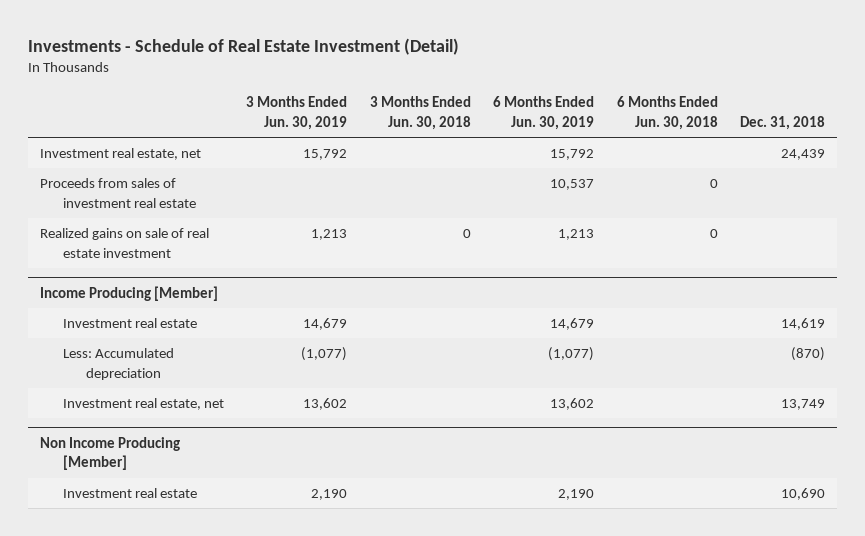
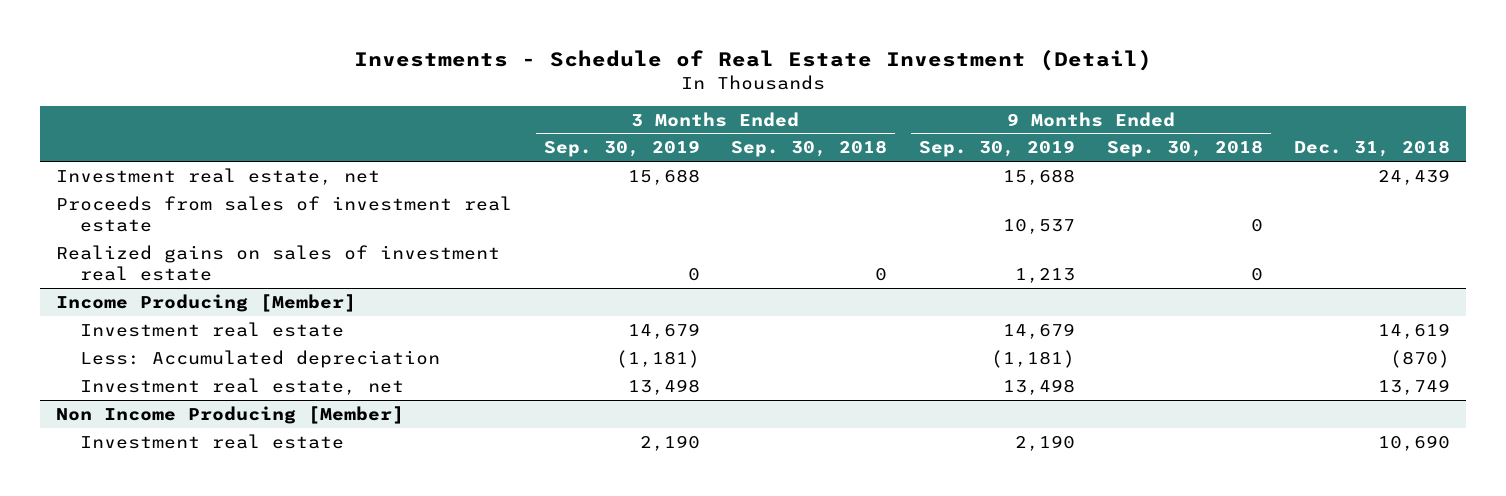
- | 3 Months Ended Jun. 30, 2019 | 3 Months Ended Jun. 30, 2018 | 6 Months Ended Jun. 30, 2019 | 6 Months Ended Jun. 30, 2018 | Dec. 31, 2018
+ | 3 Months Ended Sep. 30, 2019 | 3 Months Ended Sep. 30, 2018 | 9 Months Ended Sep. 30, 2019 | 9 Months Ended Sep. 30, 2018 | Dec. 31, 2018
- Realized gains on sale of real estate investment | 1,213 | 0 | 1,213 | 0 |
+ Realized gains on sales of investment real estate | 0 | 0 | 1,213 | 0 |

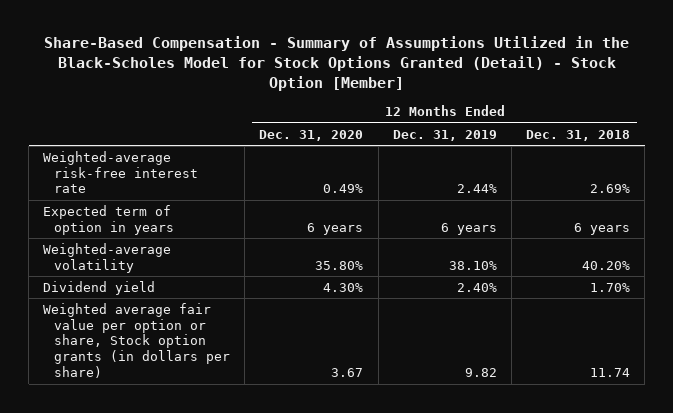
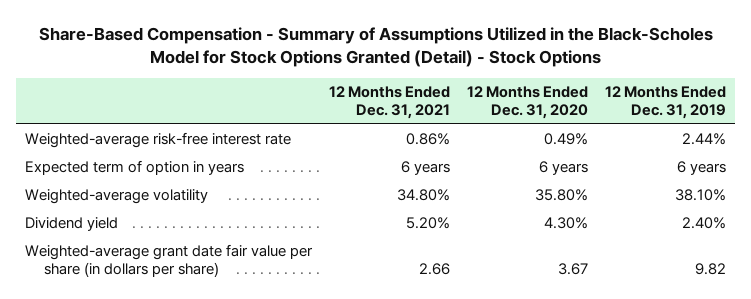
- Share-Based Compensation - Summary of Assumptions Utilized in the Black-Scholes Model for Stock Options Granted (Detail) - Stock Option [Member]
+ Share-Based Compensation - Summary of Assumptions Utilized in the Black-Scholes Model for Stock Options Granted (Detail) - Stock Options
- | 12 Months Ended Dec. 31, 2020 | 12 Months Ended Dec. 31, 2019 | 12 Months Ended Dec. 31, 2018
+ | 12 Months Ended Dec. 31, 2021 | 12 Months Ended Dec. 31, 2020 | 12 Months Ended Dec. 31, 2019
- Weighted average fair value per option or share, Stock option grants (in dollars per share) | 3.67 | 9.82 | 11.74
+ Weighted-average grant date fair value per share (in dollars per share) | 2.66 | 3.67 | 9.82

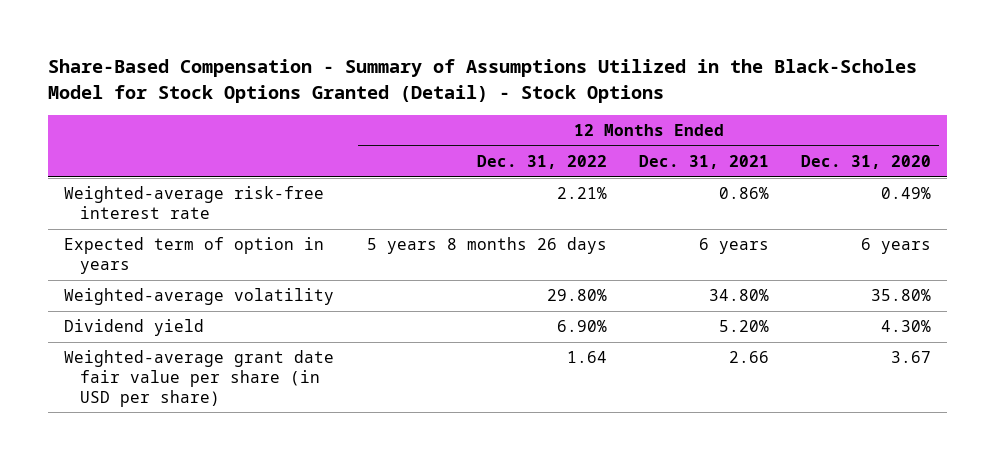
- | 12 Months Ended Dec. 31, 2021 | 12 Months Ended Dec. 31, 2020 | 12 Months Ended Dec. 31, 2019
+ | 12 Months Ended Dec. 31, 2022 | 12 Months Ended Dec. 31, 2021 | 12 Months Ended Dec. 31, 2020
- Weighted-average grant date fair value per share (in dollars per share) | 2.66 | 3.67 | 9.82
+ Weighted-average grant date fair value per share (in USD per share) | 1.64 | 2.66 | 3.67

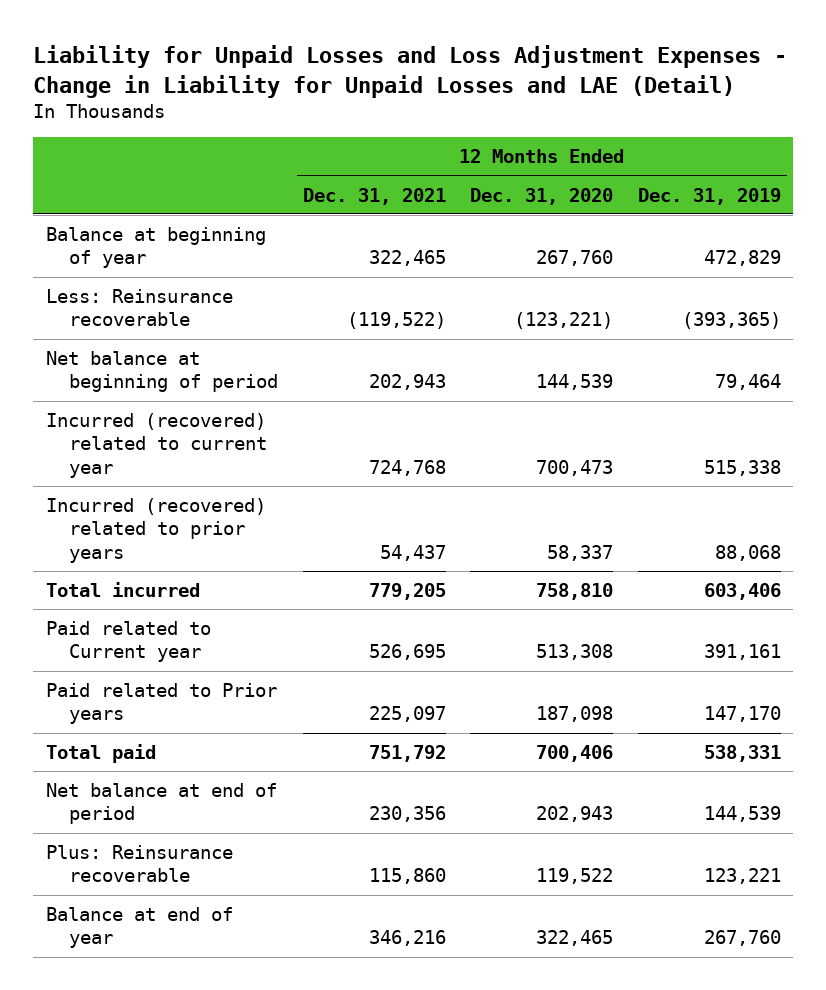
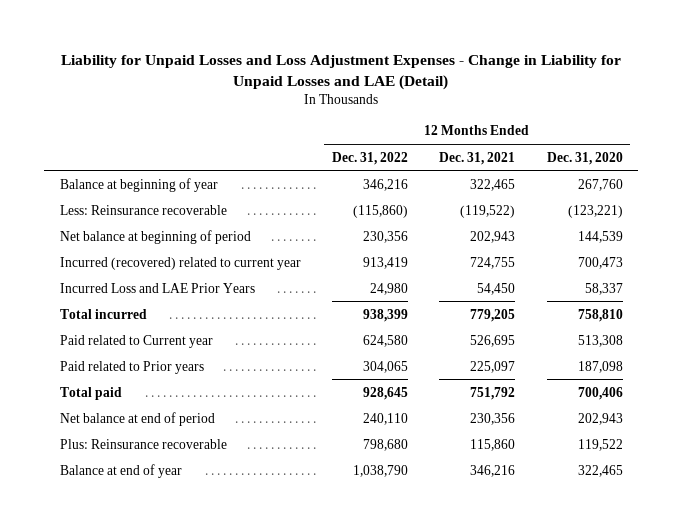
- | 12 Months Ended Dec. 31, 2021 | 12 Months Ended Dec. 31, 2020 | 12 Months Ended Dec. 31, 2019
+ | 12 Months Ended Dec. 31, 2022 | 12 Months Ended Dec. 31, 2021 | 12 Months Ended Dec. 31, 2020
- Incurred (recovered) related to current year | 724,768 | 700,473 | 515,338
- Incurred (recovered) related to prior years | 54,437 | 58,337 | 88,068
+ Incurred (recovered) related to current year | 913,419 | 724,755 | 700,473
+ Incurred Loss and LAE Prior Years | 24,980 | 54,450 | 58,337

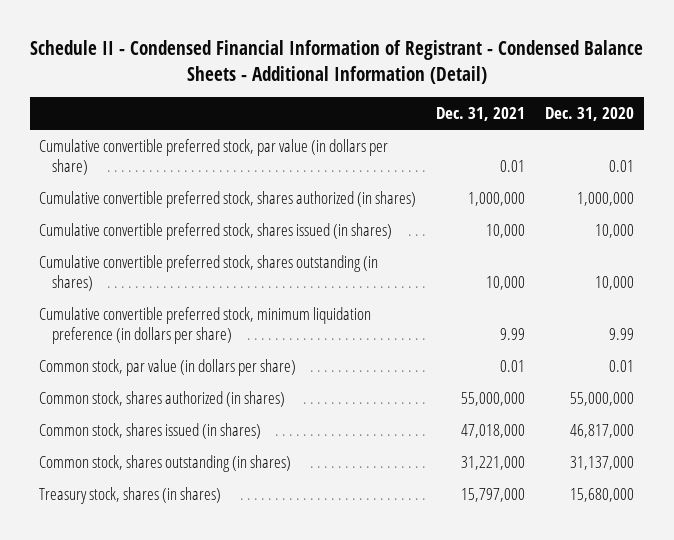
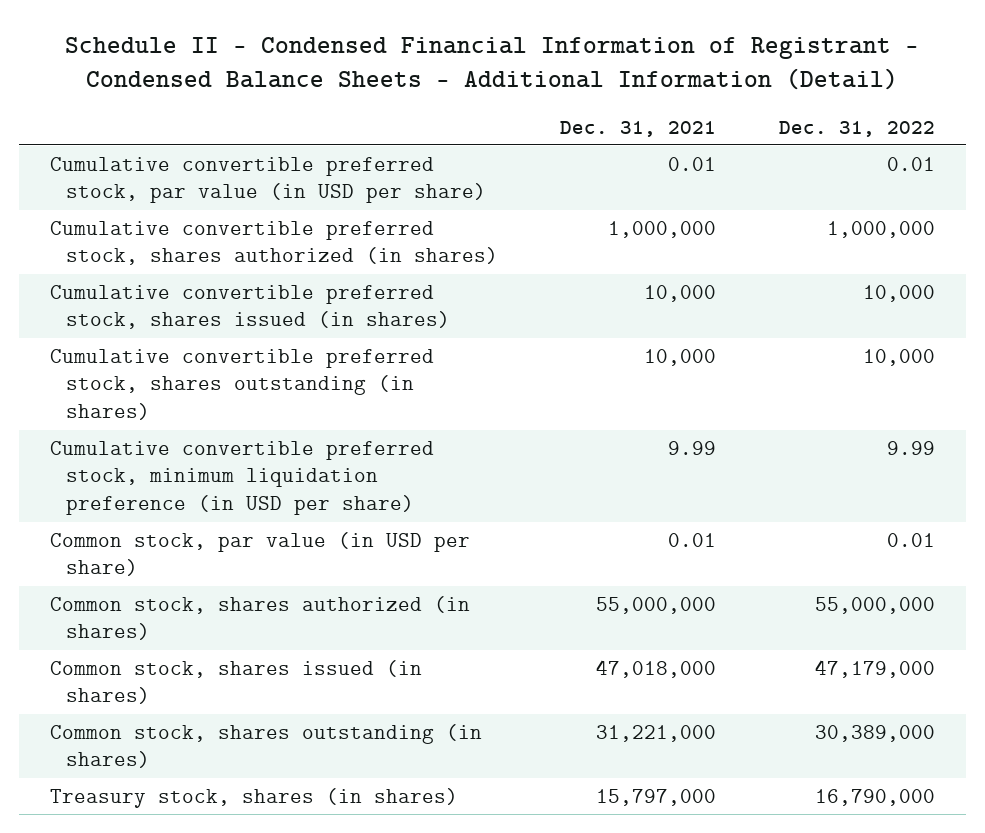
- | Dec. 31, 2021 | Dec. 31, 2020
+ | Dec. 31, 2021 | Dec. 31, 2022
- Cumulative convertible preferred stock, par value (in dollars per share) | 0.01 | 0.01
+ Cumulative convertible preferred stock, par value (in USD per share) | 0.01 | 0.01
- Cumulative convertible preferred stock, minimum liquidation preference (in dollars per share) | 9.99 | 9.99
- Common stock, par value (in dollars per share) | 0.01 | 0.01
+ Cumulative convertible preferred stock, minimum liquidation preference (in USD per share) | 9.99 | 9.99
+ Common stock, par value (in USD per share) | 0.01 | 0.01

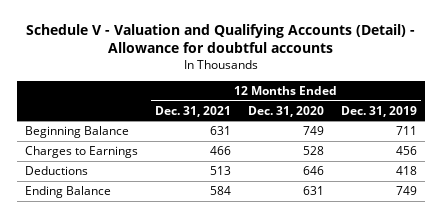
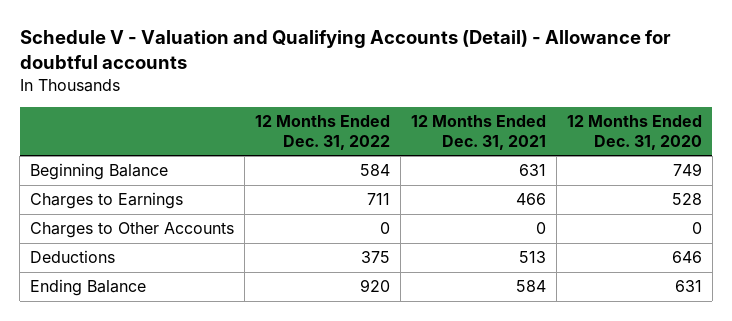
- | 12 Months Ended Dec. 31, 2021 | 12 Months Ended Dec. 31, 2020 | 12 Months Ended Dec. 31, 2019
+ | 12 Months Ended Dec. 31, 2022 | 12 Months Ended Dec. 31, 2021 | 12 Months Ended Dec. 31, 2020
+ Charges to Other Accounts | 0 | 0 | 0

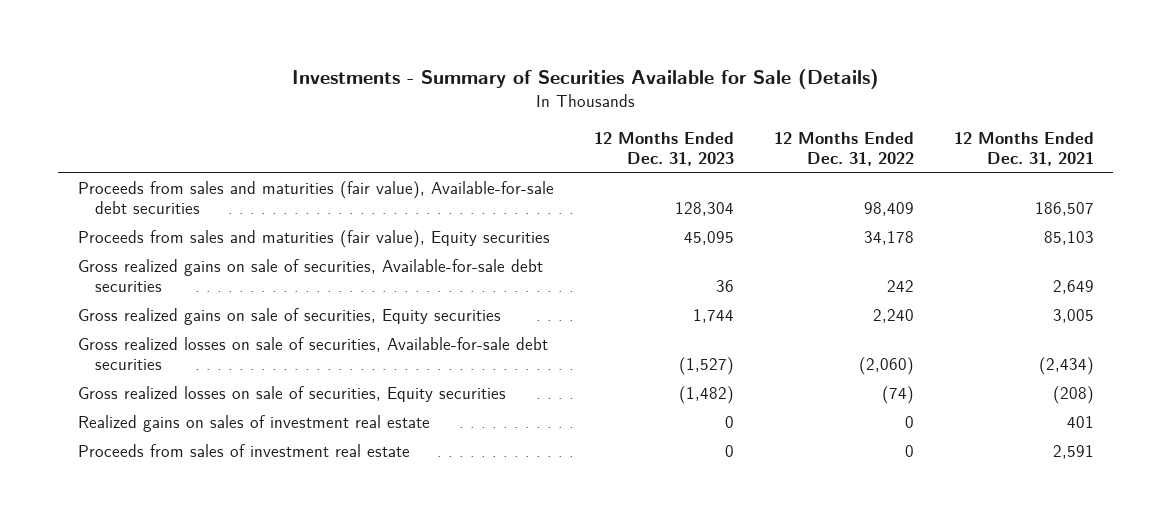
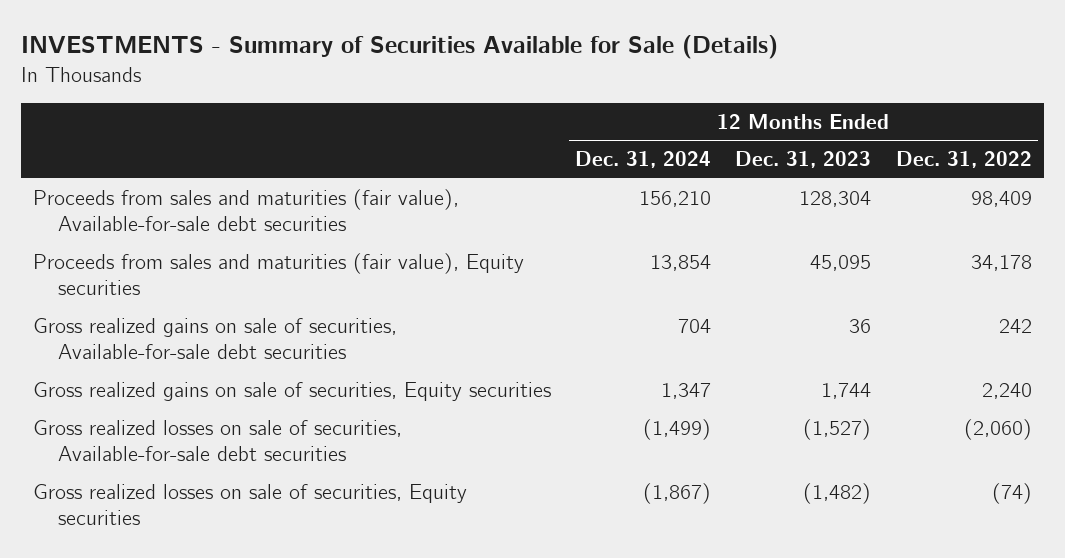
- Investments - Summary of Securities Available for Sale (Details)
+ INVESTMENTS - Summary of Securities Available for Sale (Details)
- | 12 Months Ended Dec. 31, 2023 | 12 Months Ended Dec. 31, 2022 | 12 Months Ended Dec. 31, 2021
+ | 12 Months Ended Dec. 31, 2024 | 12 Months Ended Dec. 31, 2023 | 12 Months Ended Dec. 31, 2022
- Realized gains on sales of investment real estate | 0 | 0 | 401
- Proceeds from sales of investment real estate | 0 | 0 | 2,591

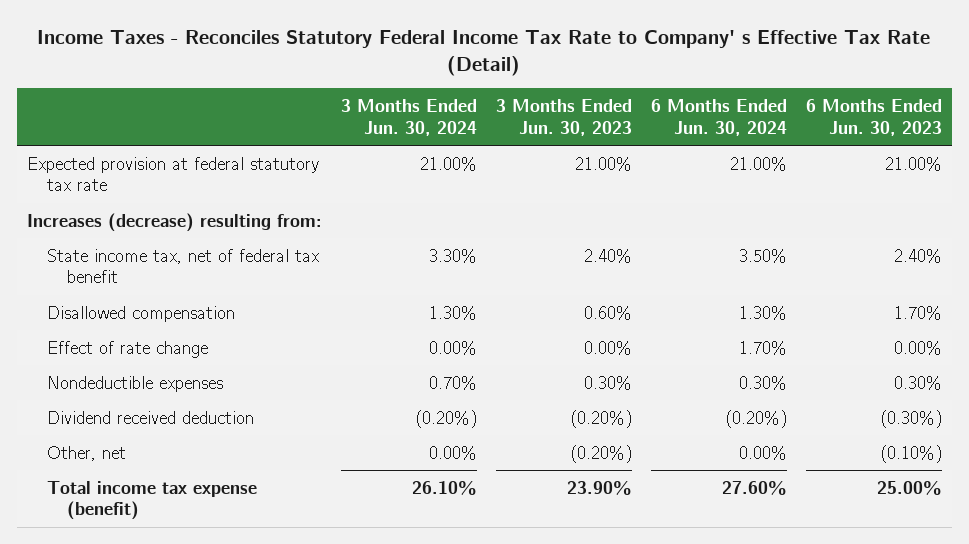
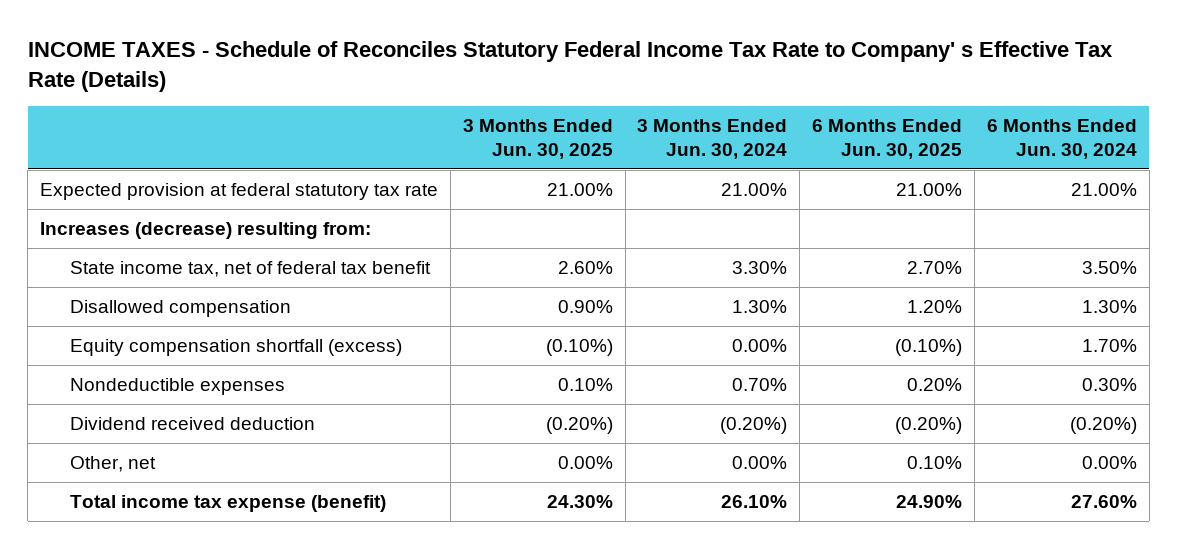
- Income Taxes - Reconciles Statutory Federal Income Tax Rate to Company' s Effective Tax Rate (Detail)
+ INCOME TAXES - Schedule of Reconciles Statutory Federal Income Tax Rate to Company' s Effective Tax Rate (Details)
- | 3 Months Ended Jun. 30, 2024 | 3 Months Ended Jun. 30, 2023 | 6 Months Ended Jun. 30, 2024 | 6 Months Ended Jun. 30, 2023
+ | 3 Months Ended Jun. 30, 2025 | 3 Months Ended Jun. 30, 2024 | 6 Months Ended Jun. 30, 2025 | 6 Months Ended Jun. 30, 2024
- Effect of rate change | 0.00% | 0.00% | 1.70% | 0.00%
+ Equity compensation shortfall (excess) | (0.10%) | 0.00% | (0.10%) | 1.70%

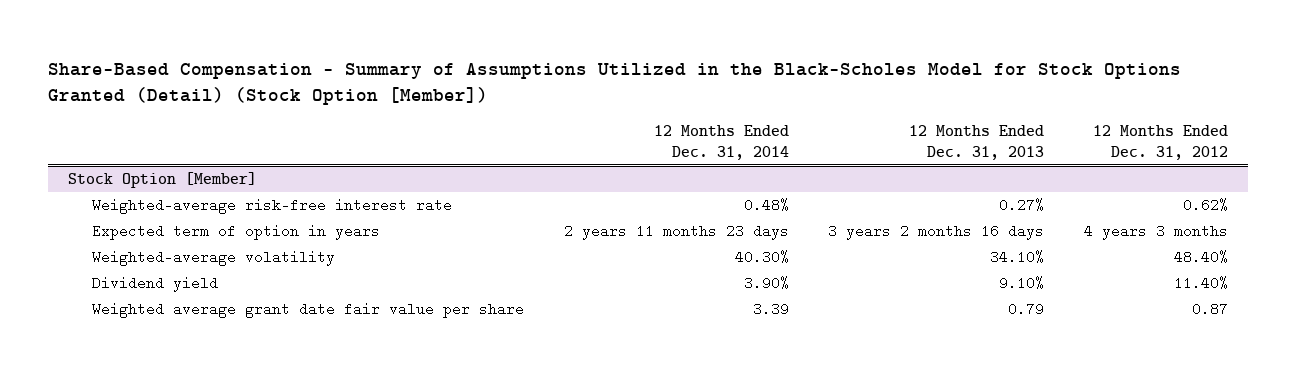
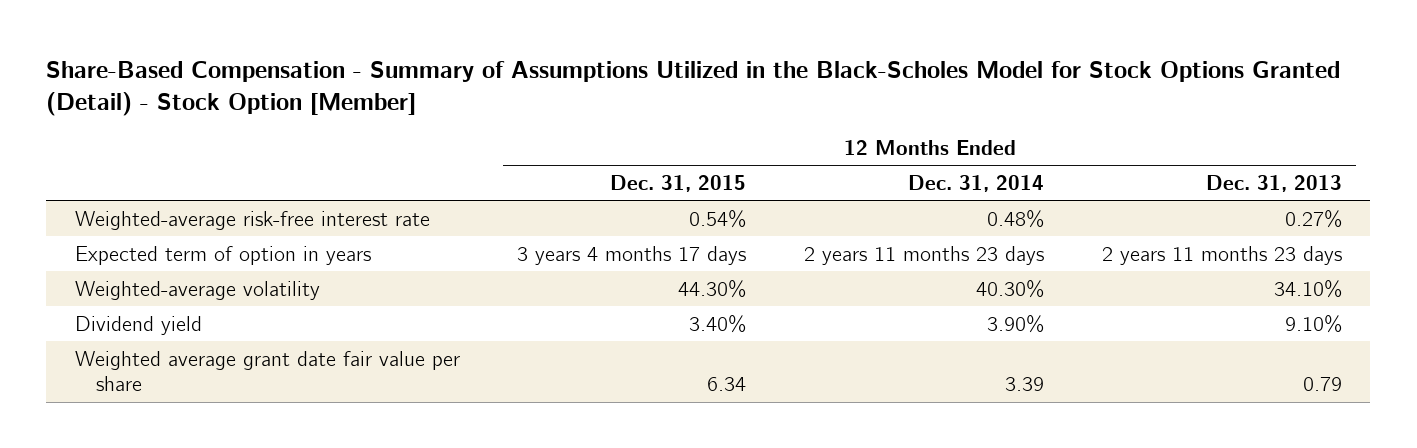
- Share-Based Compensation - Summary of Assumptions Utilized in the Black-Scholes Model for Stock Options Granted (Detail) (Stock Option [Member])
+ Share-Based Compensation - Summary of Assumptions Utilized in the Black-Scholes Model for Stock Options Granted (Detail) - Stock Option [Member]
- | 12 Months Ended Dec. 31, 2014 | 12 Months Ended Dec. 31, 2013 | 12 Months Ended Dec. 31, 2012
+ | 12 Months Ended Dec. 31, 2015 | 12 Months Ended Dec. 31, 2014 | 12 Months Ended Dec. 31, 2013
- Stock Option [Member]
- Expected term of option in years | 2 years 11 months 23 days | 3 years 2 months 16 days | 4 years 3 months
+ Expected term of option in years | 3 years 4 months 17 days | 2 years 11 months 23 days | 2 years 11 months 23 days

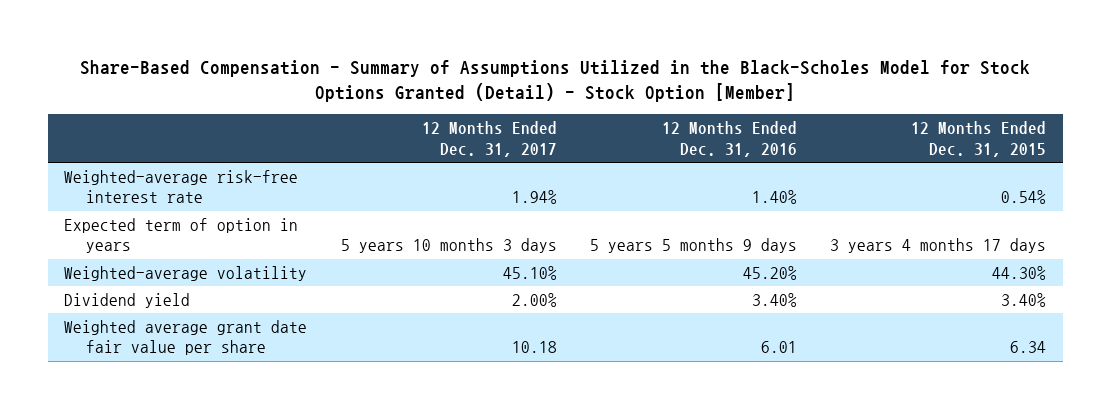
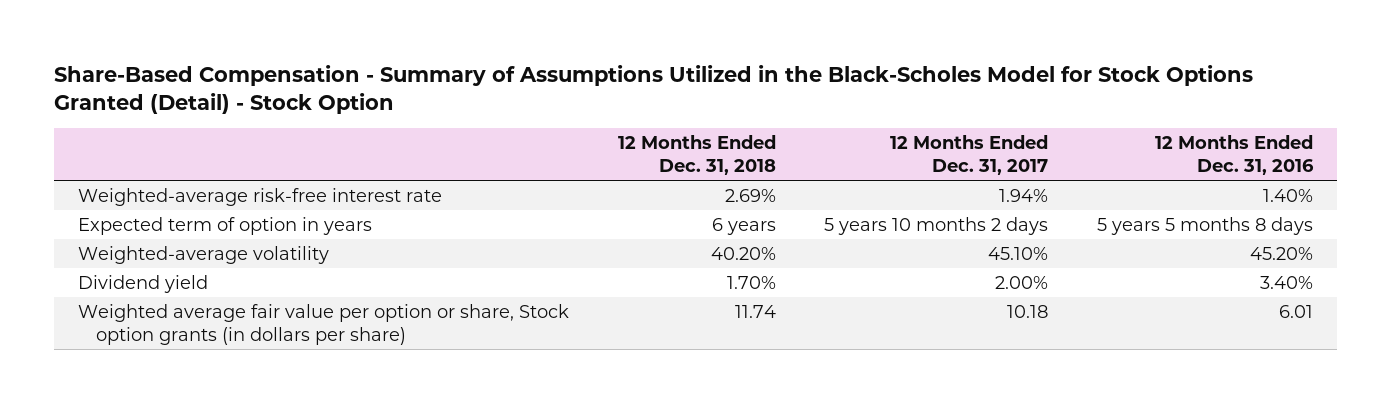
- Share-Based Compensation - Summary of Assumptions Utilized in the Black-Scholes Model for Stock Options Granted (Detail) - Stock Option [Member]
+ Share-Based Compensation - Summary of Assumptions Utilized in the Black-Scholes Model for Stock Options Granted (Detail) - Stock Option
- | 12 Months Ended Dec. 31, 2017 | 12 Months Ended Dec. 31, 2016 | 12 Months Ended Dec. 31, 2015
+ | 12 Months Ended Dec. 31, 2018 | 12 Months Ended Dec. 31, 2017 | 12 Months Ended Dec. 31, 2016
- Expected term of option in years | 5 years 10 months 3 days | 5 years 5 months 9 days | 3 years 4 months 17 days
+ Expected term of option in years | 6 years | 5 years 10 months 2 days | 5 years 5 months 8 days
- Weighted average grant date fair value per share | 10.18 | 6.01 | 6.34
+ Weighted average fair value per option or share, Stock option grants (in dollars per share) | 11.74 | 10.18 | 6.01

